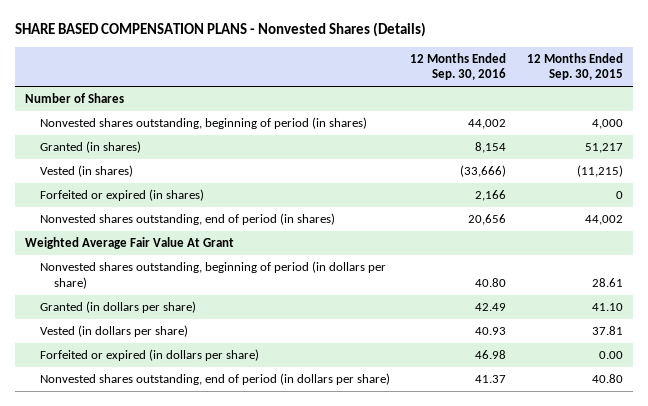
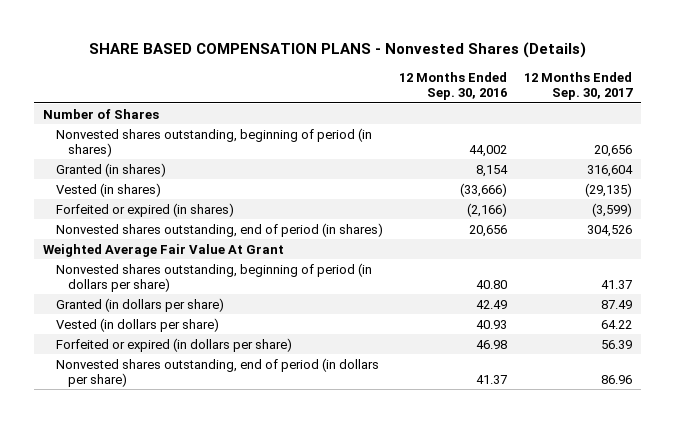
- | 12 Months Ended Sep. 30, 2016 | 12 Months Ended Sep. 30, 2015
+ | 12 Months Ended Sep. 30, 2016 | 12 Months Ended Sep. 30, 2017
- Forfeited or expired (in shares) | 2,166 | 0
+ Forfeited or expired (in shares) | (2,166) | (3,599)

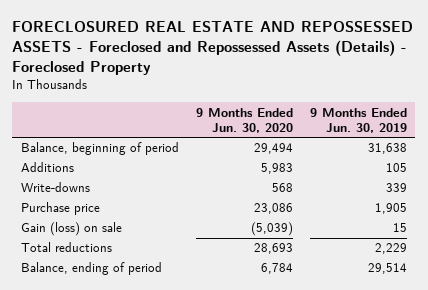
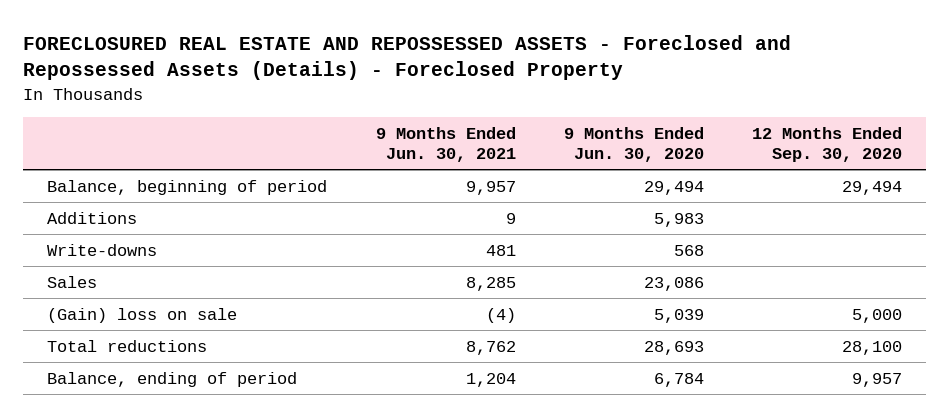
- | 9 Months Ended Jun. 30, 2020 | 9 Months Ended Jun. 30, 2019
+ | 9 Months Ended Jun. 30, 2021 | 9 Months Ended Jun. 30, 2020 | 12 Months Ended Sep. 30, 2020
- Purchase price | 23,086 | 1,905
- Gain (loss) on sale | (5,039) | 15
+ Sales | 8,285 | 23,086 |
+ (Gain) loss on sale | (4) | 5,039 | 5,000

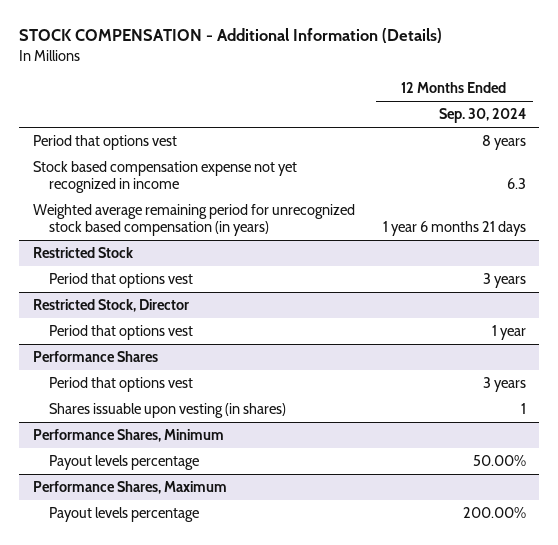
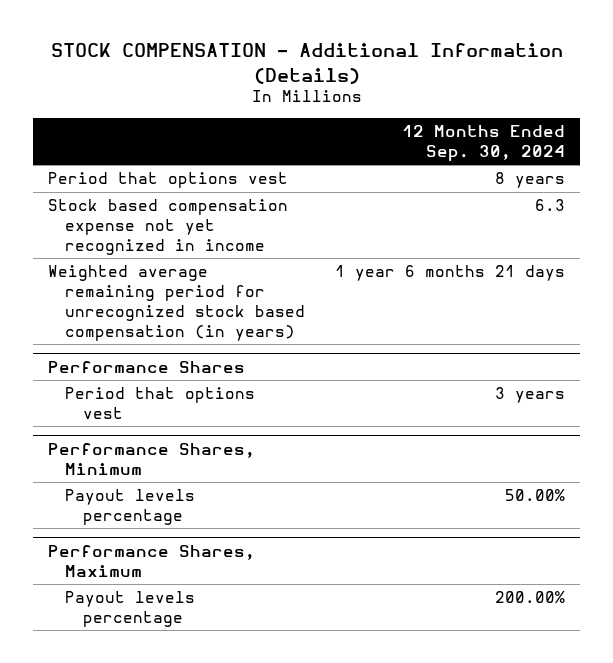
- Restricted Stock
- Period that options vest | 3 years
- Restricted Stock, Director
- Period that options vest | 1 year
@ Performance Shares
- Shares issuable upon vesting (in shares) | 1

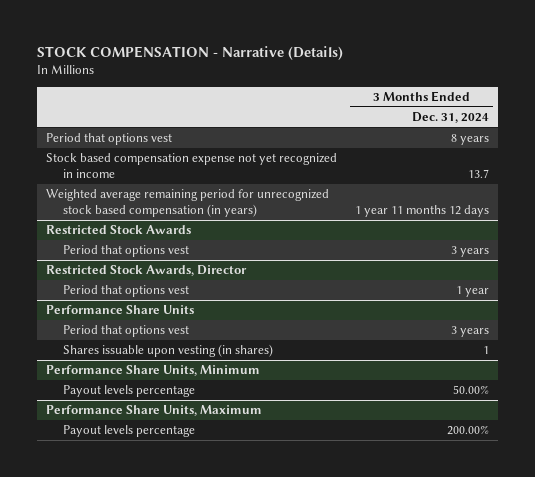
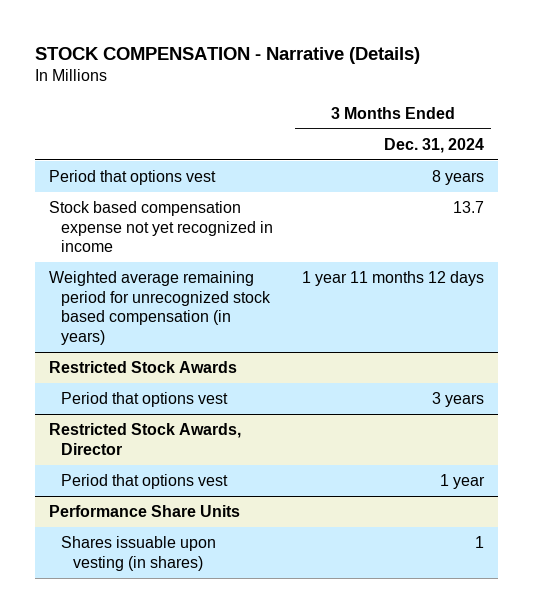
@ Performance Share Units
- Period that options vest | 3 years
- Performance Share Units, Minimum
- Payout levels percentage | 50.00%
- Performance Share Units, Maximum
- Payout levels percentage | 200.00%

